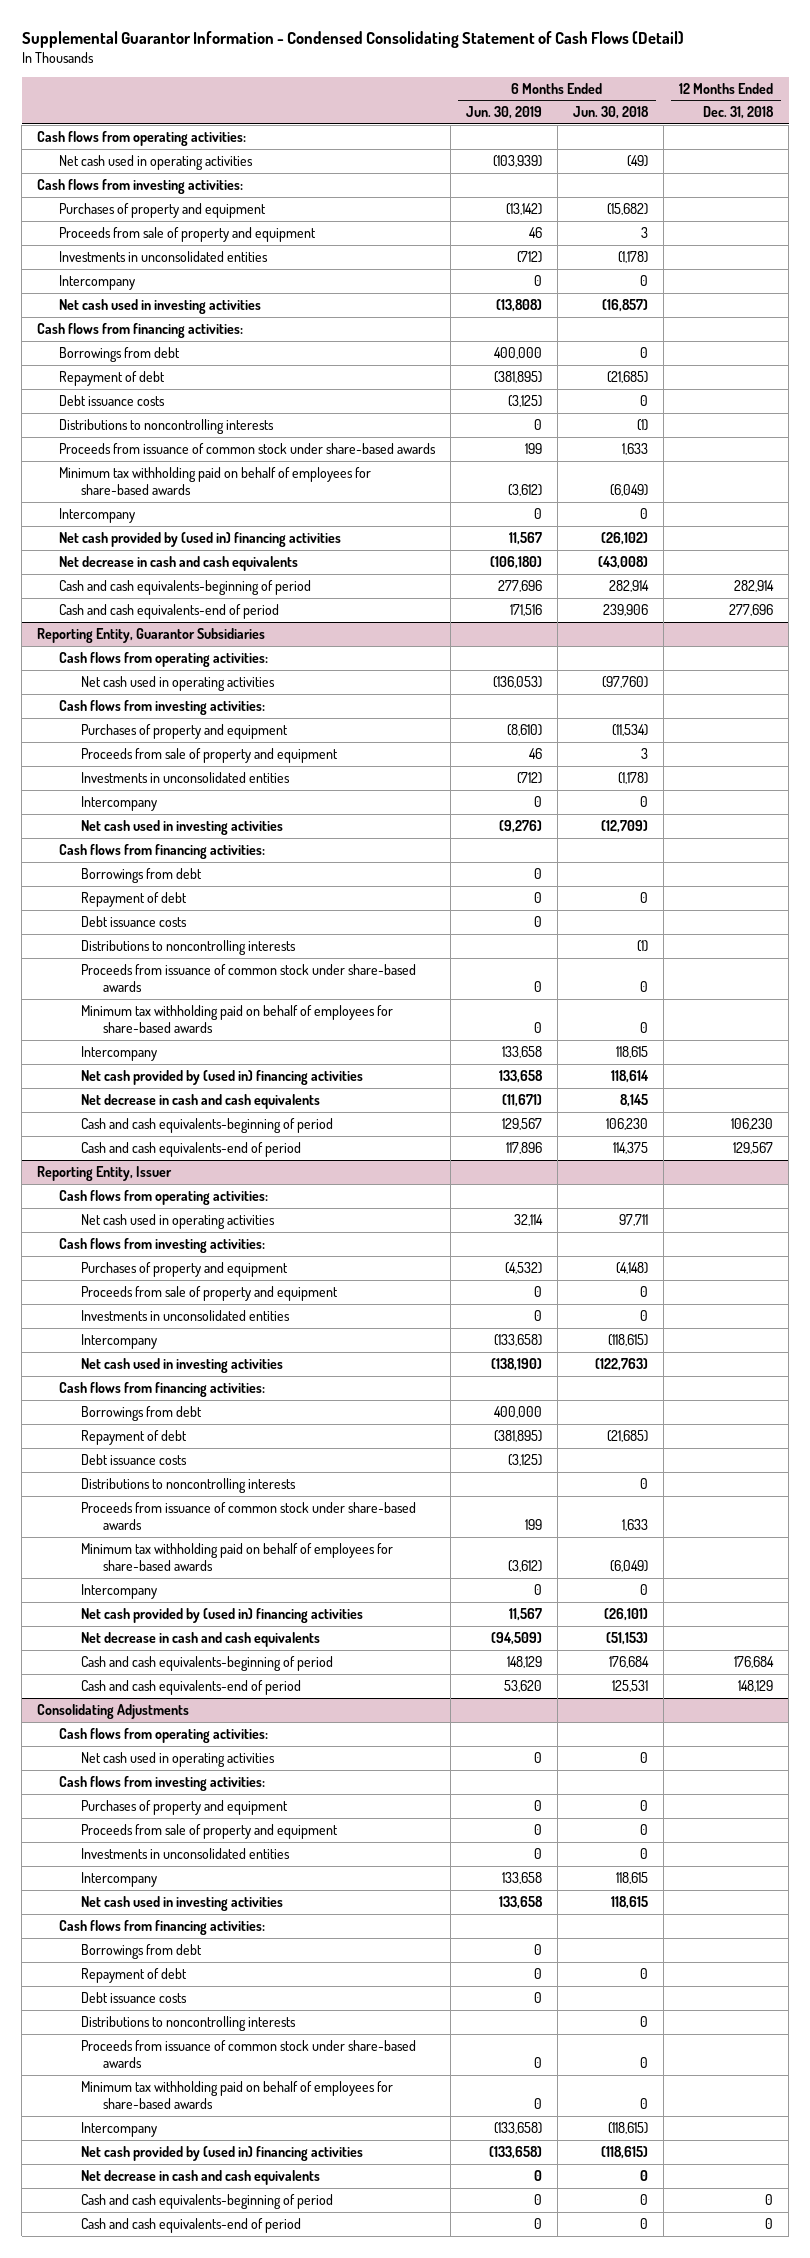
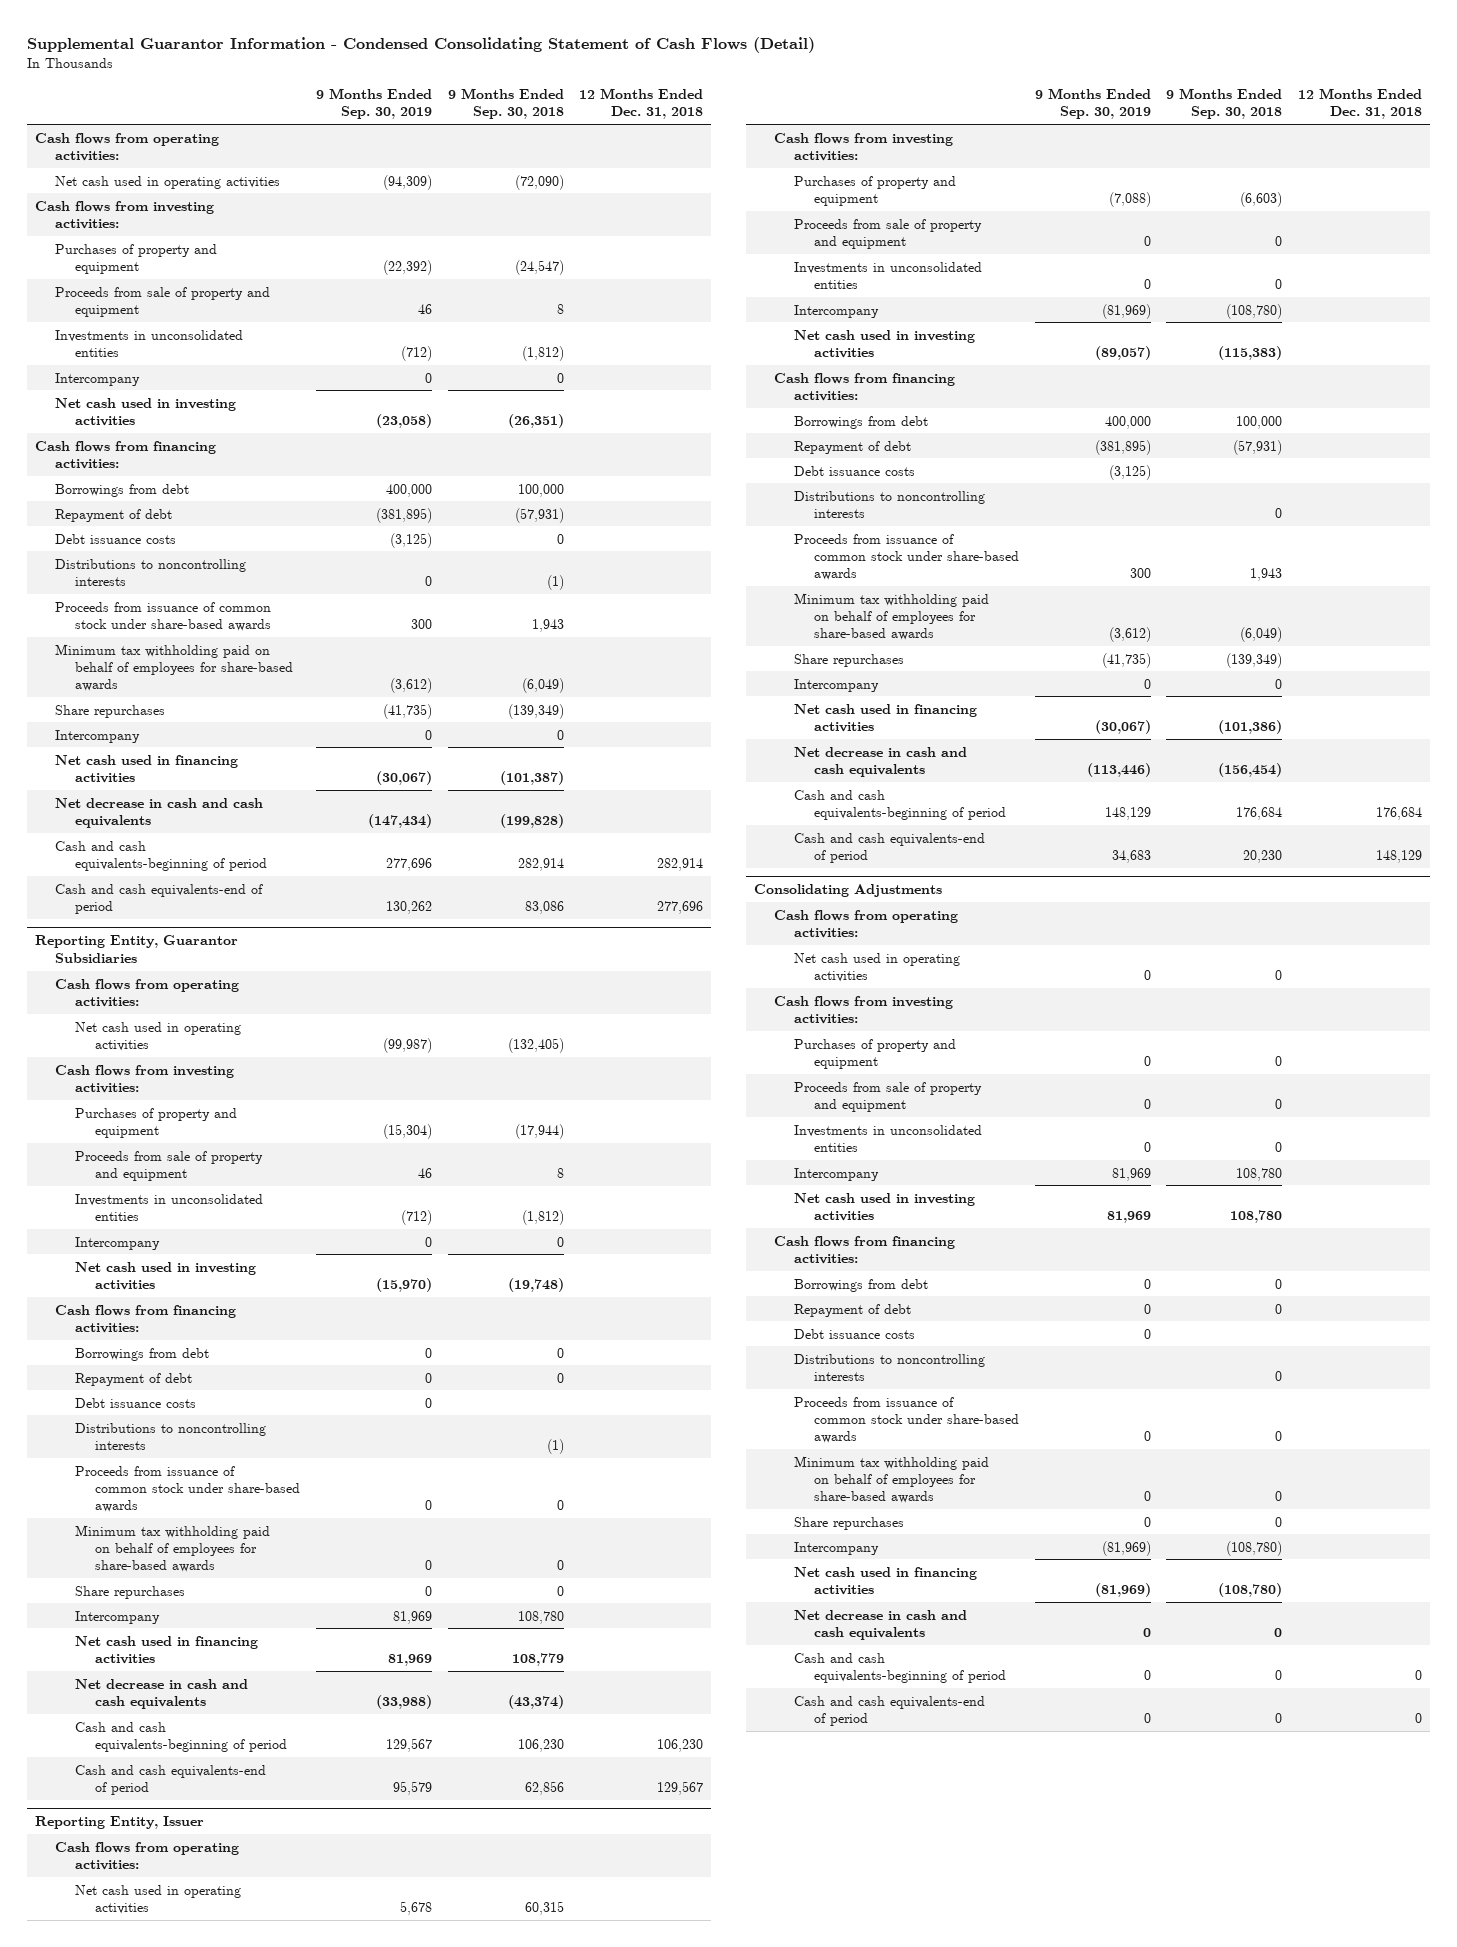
- | 6 Months Ended Jun. 30, 2019 | 6 Months Ended Jun. 30, 2018 | 12 Months Ended Dec. 31, 2018
+ | 9 Months Ended Sep. 30, 2019 | 9 Months Ended Sep. 30, 2018 | 12 Months Ended Dec. 31, 2018
+ Share repurchases | (41,735) | (139,349) |
- Net cash provided by (used in) financing activities | 11,567 | (26,102) |
+ Net cash used in financing activities | (30,067) | (101,387) |
@ Reporting Entity, Guarantor Subsidiaries
+ Share repurchases | 0 | 0 |
- Net cash provided by (used in) financing activities | 133,658 | 118,614 |
+ Net cash used in financing activities | 81,969 | 108,779 |
@ Reporting Entity, Issuer
+ Share repurchases | (41,735) | (139,349) |
- Net cash provided by (used in) financing activities | 11,567 | (26,101) |
+ Net cash used in financing activities | (30,067) | (101,386) |
@ Consolidating Adjustments
+ Share repurchases | 0 | 0 |
- Net cash provided by (used in) financing activities | (133,658) | (118,615) |
+ Net cash used in financing activities | (81,969) | (108,780) |

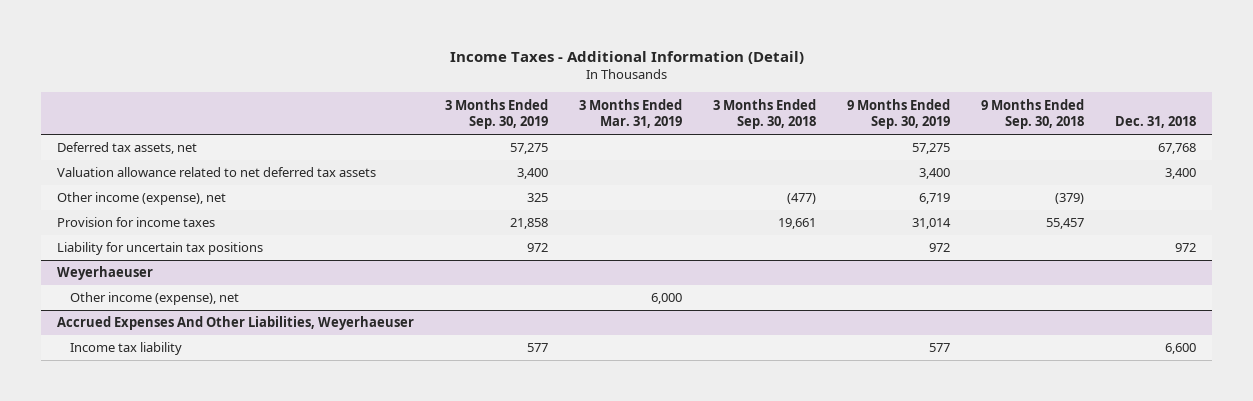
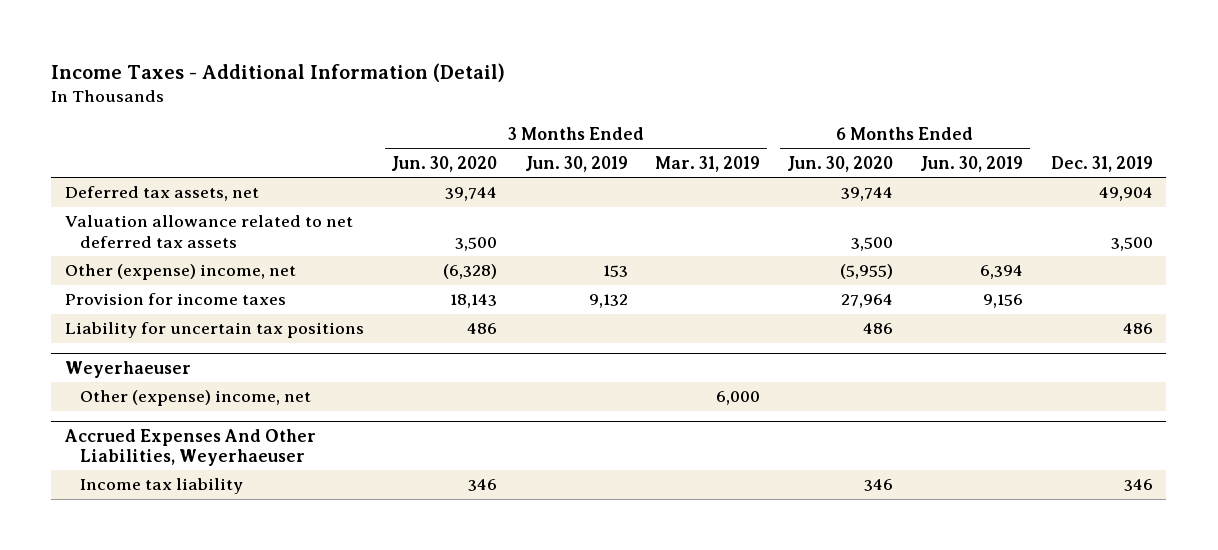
- | 3 Months Ended Sep. 30, 2019 | 3 Months Ended Mar. 31, 2019 | 3 Months Ended Sep. 30, 2018 | 9 Months Ended Sep. 30, 2019 | 9 Months Ended Sep. 30, 2018 | Dec. 31, 2018
+ | 3 Months Ended Jun. 30, 2020 | 3 Months Ended Jun. 30, 2019 | 3 Months Ended Mar. 31, 2019 | 6 Months Ended Jun. 30, 2020 | 6 Months Ended Jun. 30, 2019 | Dec. 31, 2019
- Other income (expense), net | 325 | | (477) | 6,719 | (379) |
+ Other (expense) income, net | (6,328) | 153 | | (5,955) | 6,394 |
@ Weyerhaeuser
- Other income (expense), net | | 6,000 | | | |
+ Other (expense) income, net | | | 6,000 | | |

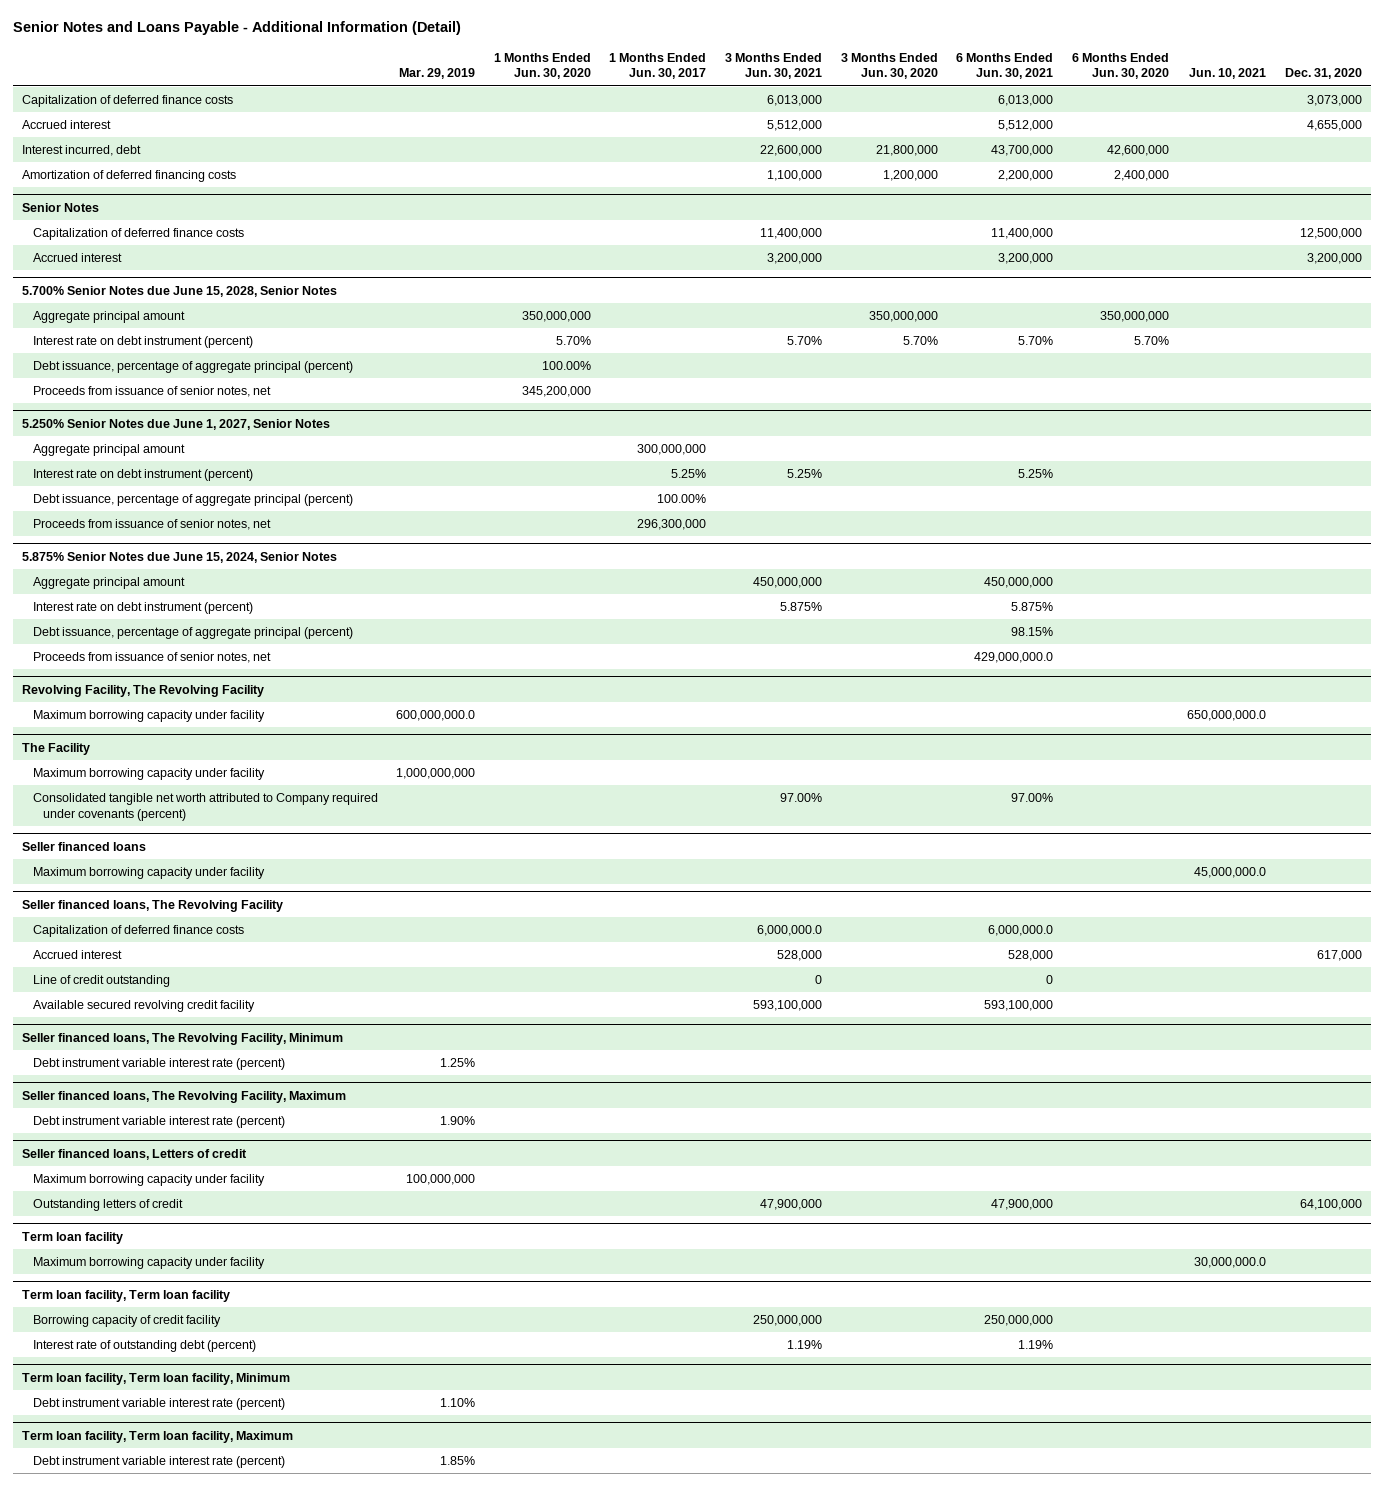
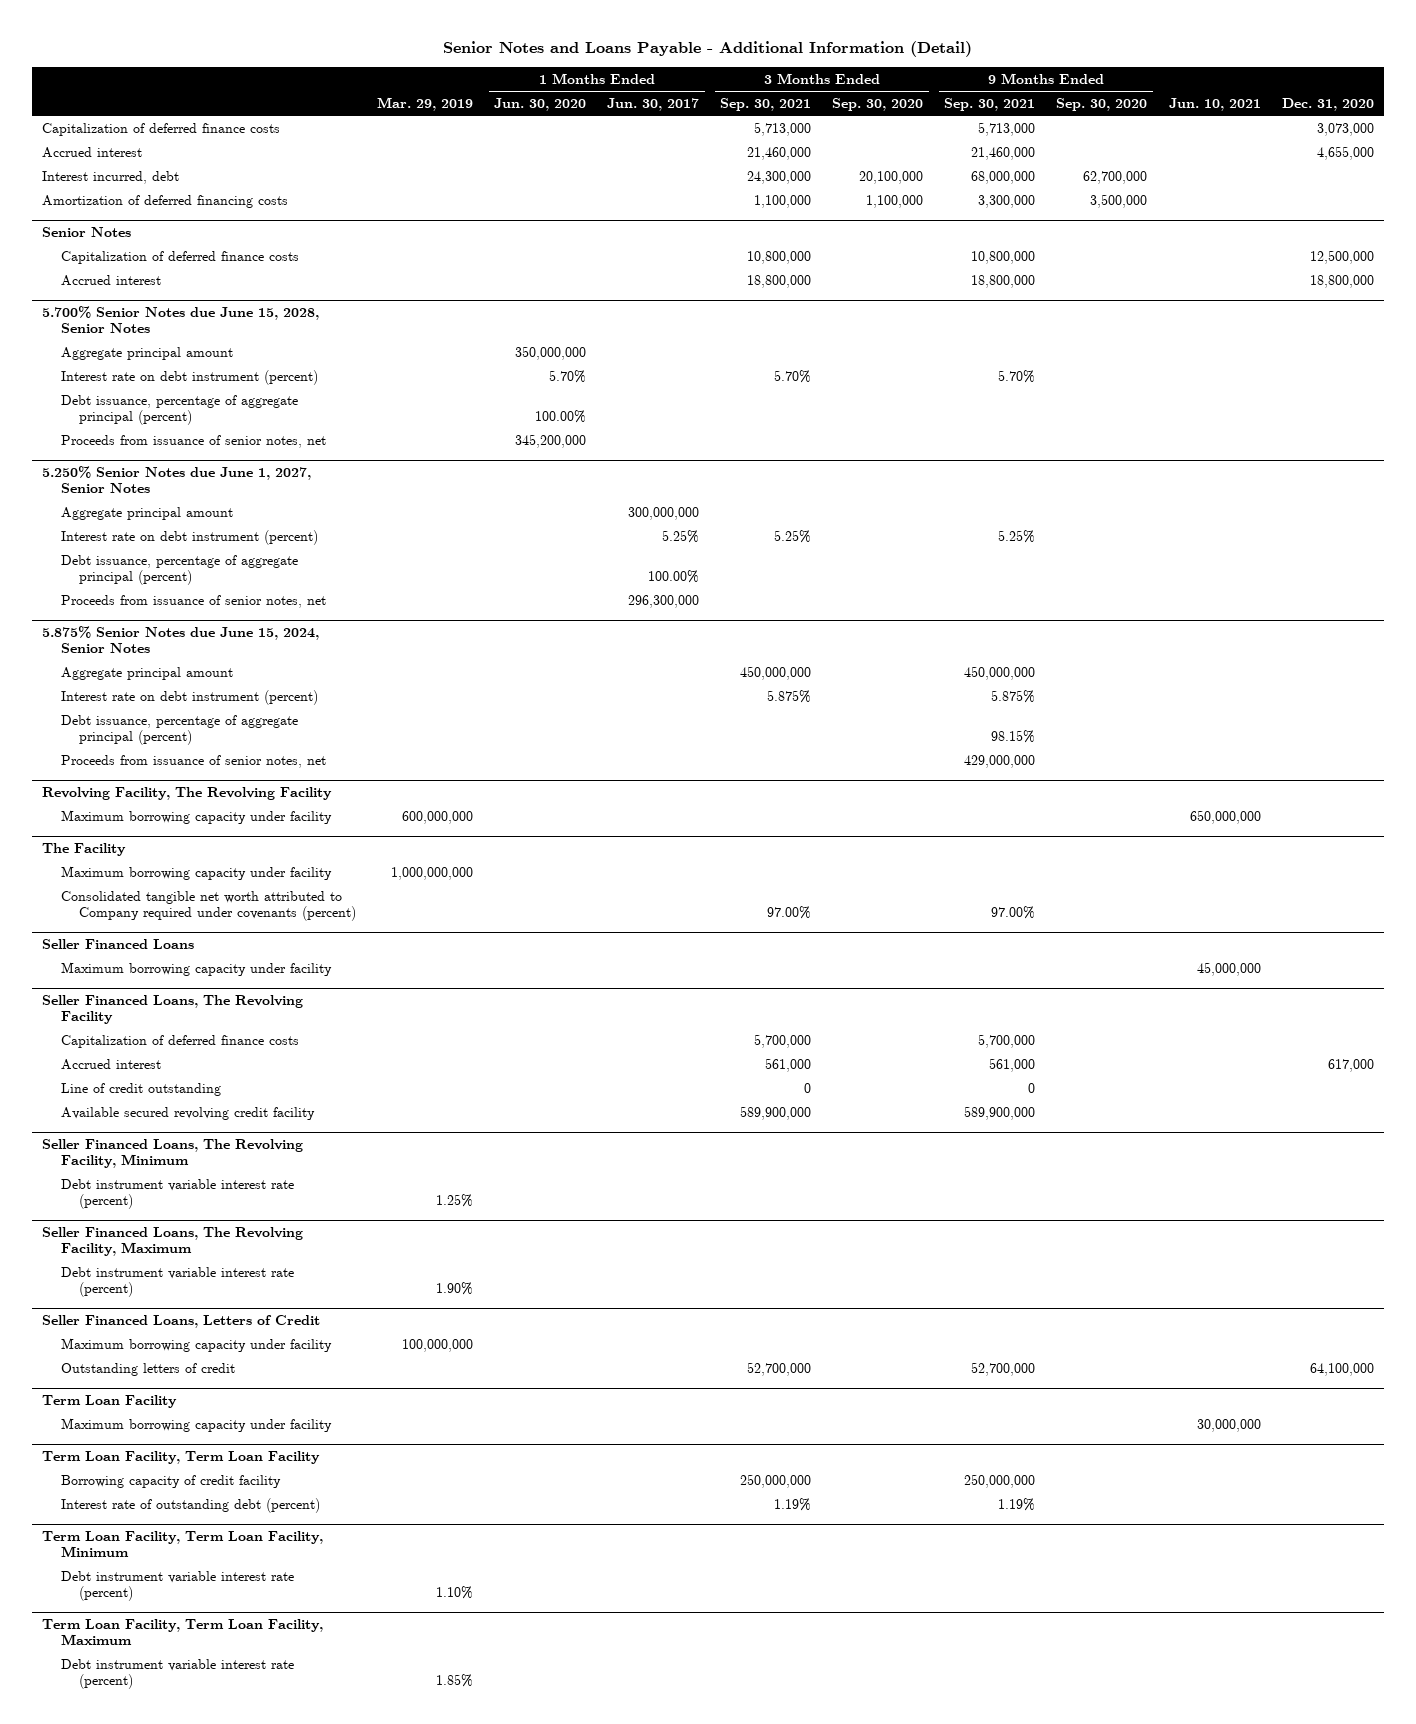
- | Mar. 29, 2019 | 1 Months Ended Jun. 30, 2020 | 1 Months Ended Jun. 30, 2017 | 3 Months Ended Jun. 30, 2021 | 3 Months Ended Jun. 30, 2020 | 6 Months Ended Jun. 30, 2021 | 6 Months Ended Jun. 30, 2020 | Jun. 10, 2021 | Dec. 31, 2020
+ | Mar. 29, 2019 | 1 Months Ended Jun. 30, 2020 | 1 Months Ended Jun. 30, 2017 | 3 Months Ended Sep. 30, 2021 | 3 Months Ended Sep. 30, 2020 | 9 Months Ended Sep. 30, 2021 | 9 Months Ended Sep. 30, 2020 | Jun. 10, 2021 | Dec. 31, 2020
@ Senior Notes
- Accrued interest | | | | 3,200,000 | | 3,200,000 | | | 3,200,000
+ Accrued interest | | | | 18,800,000 | | 18,800,000 | | | 18,800,000
@ Revolving Facility, The Revolving Facility
- Maximum borrowing capacity under facility | 600,000,000.0 | | | | | | | 650,000,000.0 |
+ Maximum borrowing capacity under facility | 600,000,000 | | | | | | | 650,000,000 |
- Seller financed loans
- Maximum borrowing capacity under facility | | | | | | | | 45,000,000.0 |
- Seller financed loans, The Revolving Facility
+ Seller Financed Loans
+ Maximum borrowing capacity under facility | | | | | | | | 45,000,000 |
+ Seller Financed Loans, The Revolving Facility
- Seller financed loans, The Revolving Facility, Minimum
+ Seller Financed Loans, The Revolving Facility, Minimum
- Seller financed loans, The Revolving Facility, Maximum
+ Seller Financed Loans, The Revolving Facility, Maximum
- Seller financed loans, Letters of credit
+ Seller Financed Loans, Letters of Credit
- Term loan facility
- Maximum borrowing capacity under facility | | | | | | | | 30,000,000.0 |
- Term loan facility, Term loan facility
+ Term Loan Facility
+ Maximum borrowing capacity under facility | | | | | | | | 30,000,000 |
+ Term Loan Facility, Term Loan Facility
- Term loan facility, Term loan facility, Minimum
+ Term Loan Facility, Term Loan Facility, Minimum
- Term loan facility, Term loan facility, Maximum
+ Term Loan Facility, Term Loan Facility, Maximum

